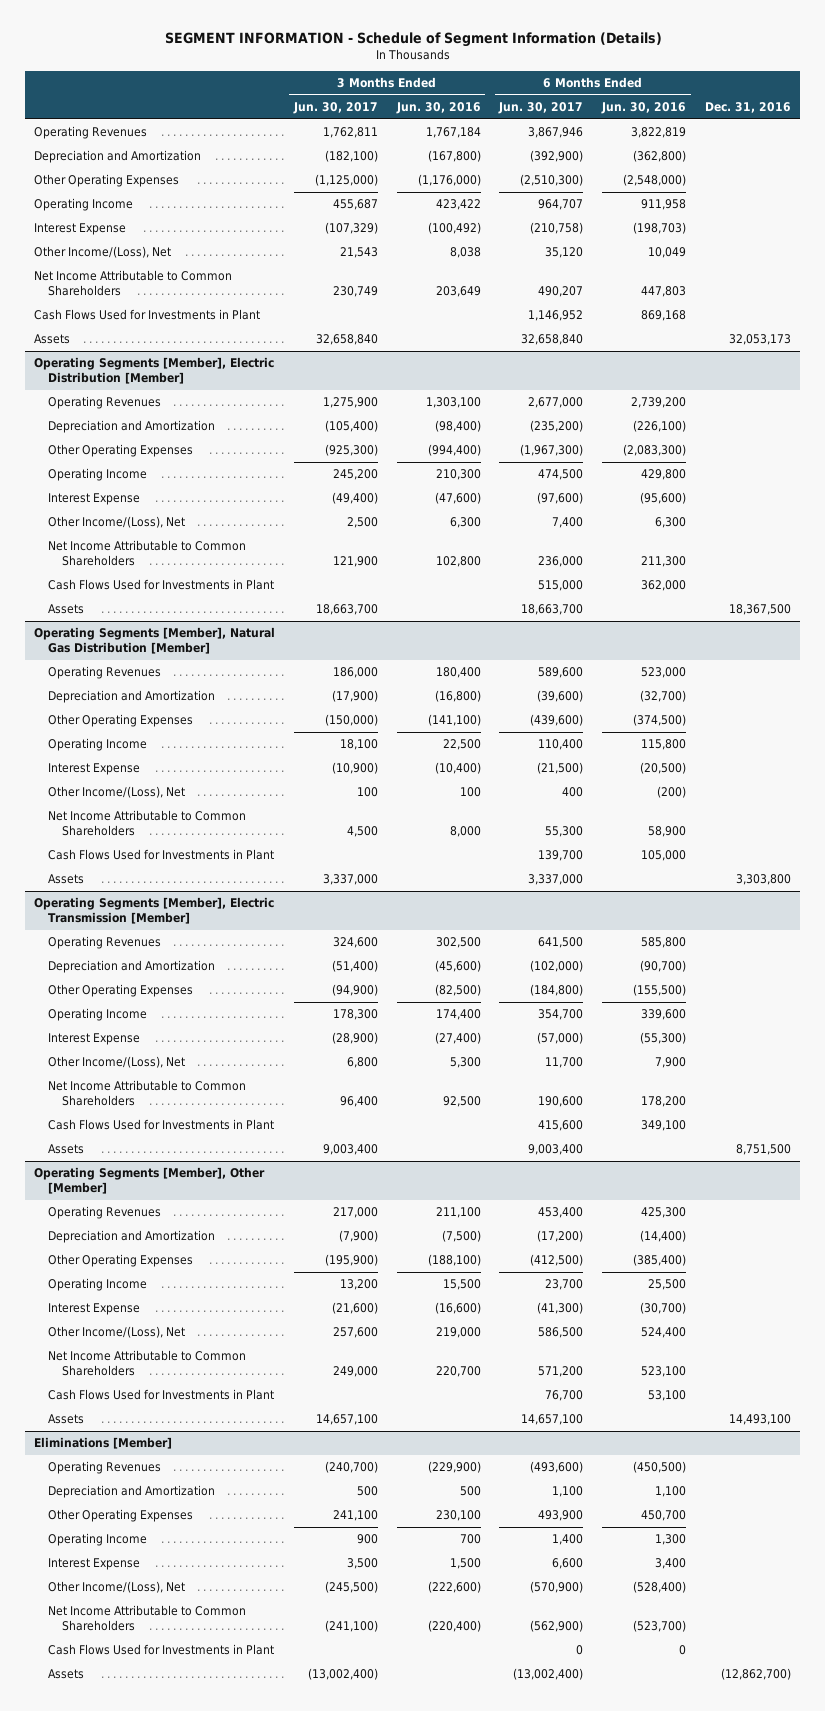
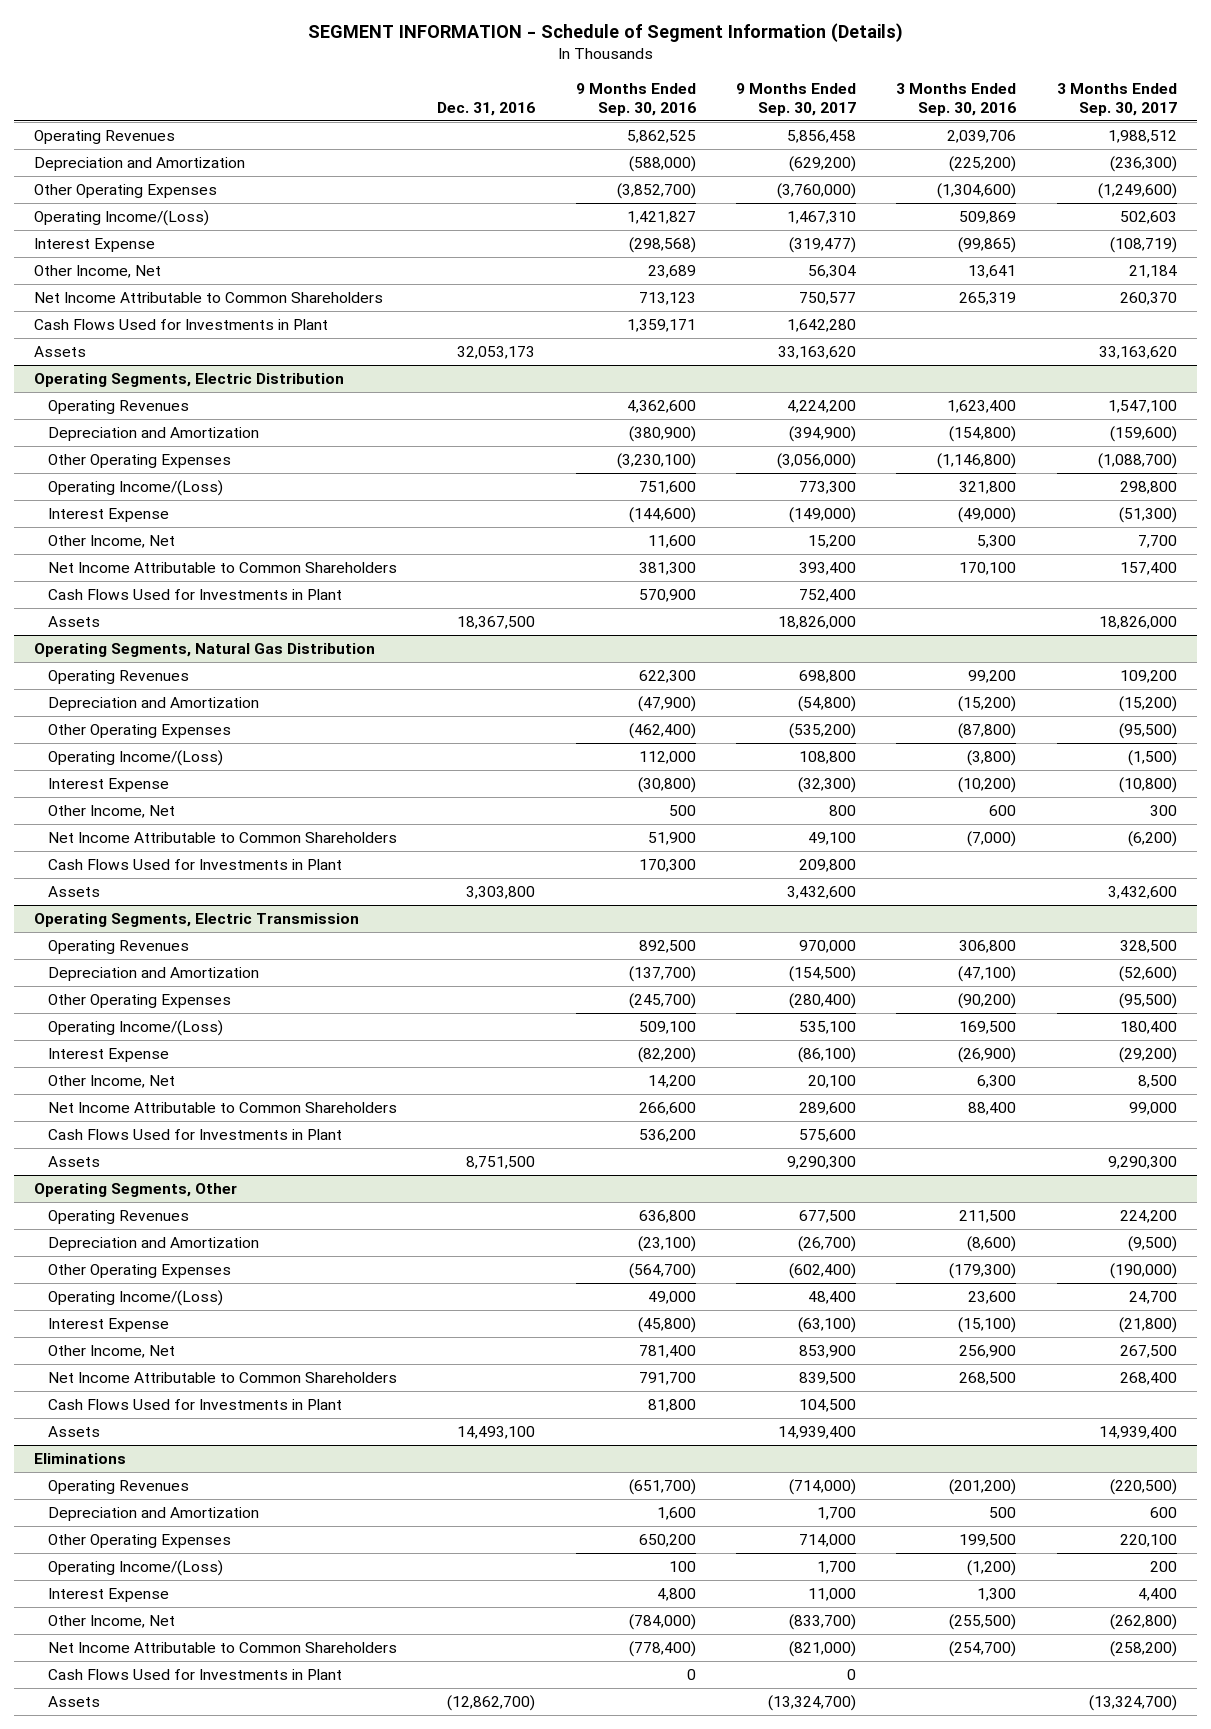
- | 3 Months Ended Jun. 30, 2017 | 3 Months Ended Jun. 30, 2016 | 6 Months Ended Jun. 30, 2017 | 6 Months Ended Jun. 30, 2016 | Dec. 31, 2016
+ | Dec. 31, 2016 | 9 Months Ended Sep. 30, 2016 | 9 Months Ended Sep. 30, 2017 | 3 Months Ended Sep. 30, 2016 | 3 Months Ended Sep. 30, 2017
- Operating Income | 455,687 | 423,422 | 964,707 | 911,958 |
+ Operating Income/(Loss) | | 1,421,827 | 1,467,310 | 509,869 | 502,603
- Other Income/(Loss), Net | 21,543 | 8,038 | 35,120 | 10,049 |
+ Other Income, Net | | 23,689 | 56,304 | 13,641 | 21,184
- Operating Segments [Member], Electric Distribution [Member]
+ Operating Segments, Electric Distribution
- Operating Income | 245,200 | 210,300 | 474,500 | 429,800 |
+ Operating Income/(Loss) | | 751,600 | 773,300 | 321,800 | 298,800
- Other Income/(Loss), Net | 2,500 | 6,300 | 7,400 | 6,300 |
+ Other Income, Net | | 11,600 | 15,200 | 5,300 | 7,700
- Operating Segments [Member], Natural Gas Distribution [Member]
+ Operating Segments, Natural Gas Distribution
- Operating Income | 18,100 | 22,500 | 110,400 | 115,800 |
+ Operating Income/(Loss) | | 112,000 | 108,800 | (3,800) | (1,500)
- Other Income/(Loss), Net | 100 | 100 | 400 | (200) |
+ Other Income, Net | | 500 | 800 | 600 | 300
- Operating Segments [Member], Electric Transmission [Member]
+ Operating Segments, Electric Transmission
- Operating Income | 178,300 | 174,400 | 354,700 | 339,600 |
+ Operating Income/(Loss) | | 509,100 | 535,100 | 169,500 | 180,400
- Other Income/(Loss), Net | 6,800 | 5,300 | 11,700 | 7,900 |
+ Other Income, Net | | 14,200 | 20,100 | 6,300 | 8,500
- Operating Segments [Member], Other [Member]
+ Operating Segments, Other
- Operating Income | 13,200 | 15,500 | 23,700 | 25,500 |
+ Operating Income/(Loss) | | 49,000 | 48,400 | 23,600 | 24,700
- Other Income/(Loss), Net | 257,600 | 219,000 | 586,500 | 524,400 |
+ Other Income, Net | | 781,400 | 853,900 | 256,900 | 267,500
- Eliminations [Member]
+ Eliminations
- Operating Income | 900 | 700 | 1,400 | 1,300 |
+ Operating Income/(Loss) | | 100 | 1,700 | (1,200) | 200
- Other Income/(Loss), Net | (245,500) | (222,600) | (570,900) | (528,400) |
+ Other Income, Net | | (784,000) | (833,700) | (255,500) | (262,800)

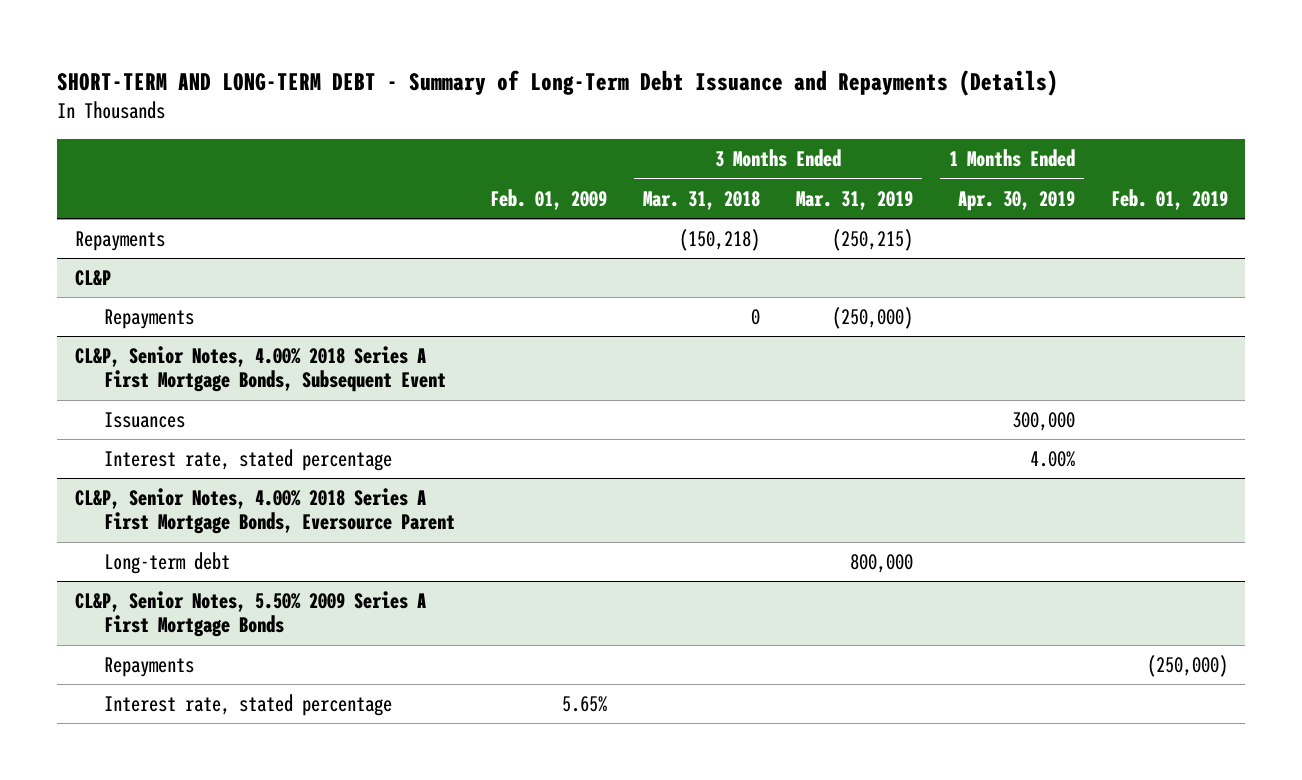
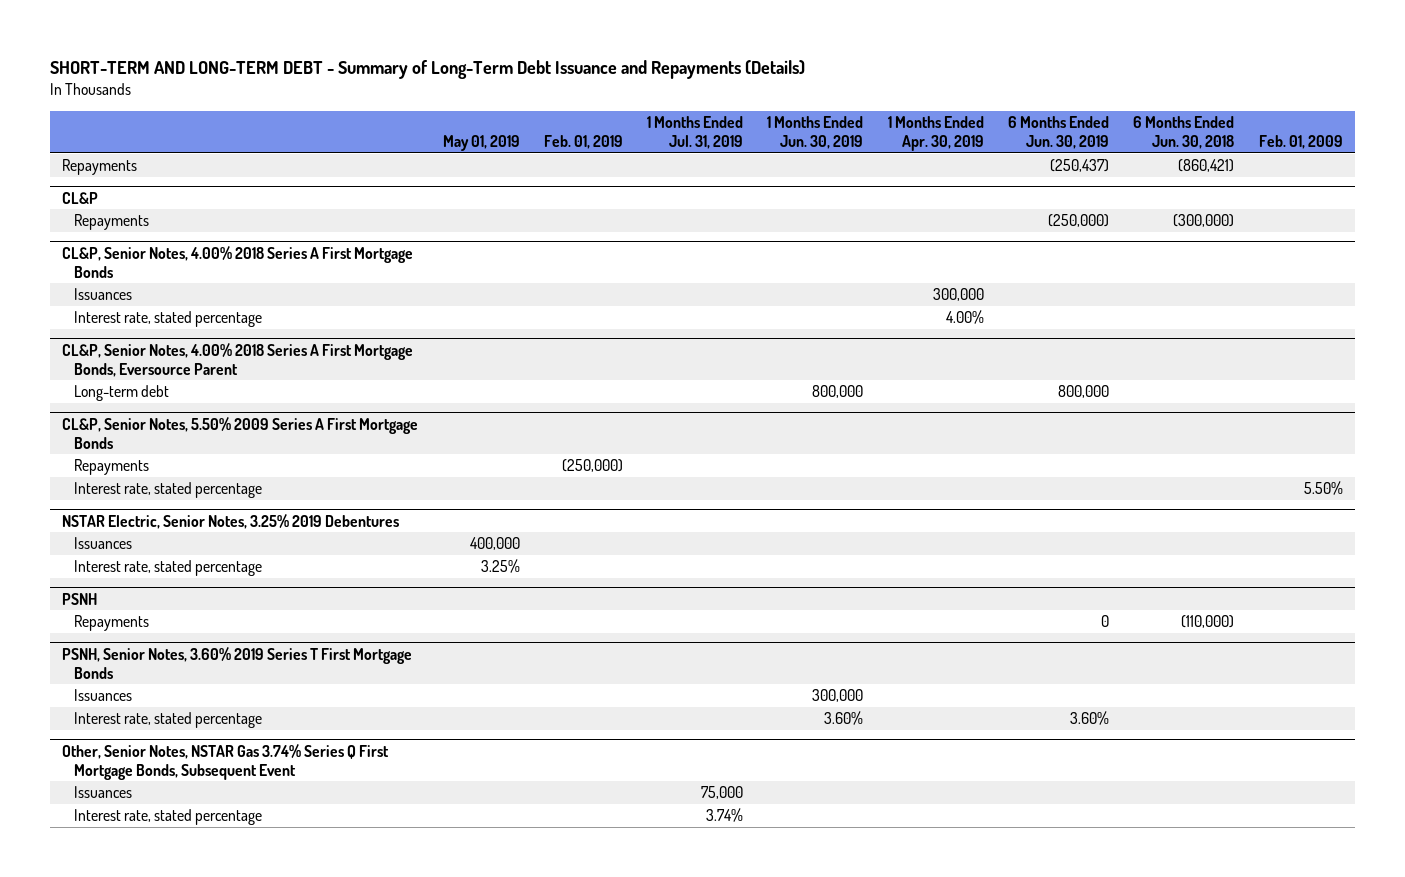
- | Feb. 01, 2009 | 3 Months Ended Mar. 31, 2018 | 3 Months Ended Mar. 31, 2019 | 1 Months Ended Apr. 30, 2019 | Feb. 01, 2019
+ | May 01, 2019 | Feb. 01, 2019 | 1 Months Ended Jul. 31, 2019 | 1 Months Ended Jun. 30, 2019 | 1 Months Ended Apr. 30, 2019 | 6 Months Ended Jun. 30, 2019 | 6 Months Ended Jun. 30, 2018 | Feb. 01, 2009
- CL&P, Senior Notes, 4.00% 2018 Series A First Mortgage Bonds, Subsequent Event
+ CL&P, Senior Notes, 4.00% 2018 Series A First Mortgage Bonds
@ CL&P, Senior Notes, 5.50% 2009 Series A First Mortgage Bonds
- Interest rate, stated percentage | 5.65% | | | |
+ Interest rate, stated percentage | | | | | | | | 5.50%
+ NSTAR Electric, Senior Notes, 3.25% 2019 Debentures
+ Issuances | 400,000 | | | | | | |
+ Interest rate, stated percentage | 3.25% | | | | | | |
+ PSNH
+ Repayments | | | | | | 0 | (110,000) |
+ PSNH, Senior Notes, 3.60% 2019 Series T First Mortgage Bonds
+ Issuances | | | | 300,000 | | | |
+ Interest rate, stated percentage | | | | 3.60% | | 3.60% | |
+ Other, Senior Notes, NSTAR Gas 3.74% Series Q First Mortgage Bonds, Subsequent Event
+ Issuances | | | 75,000 | | | | |
+ Interest rate, stated percentage | | | 3.74% | | | | |

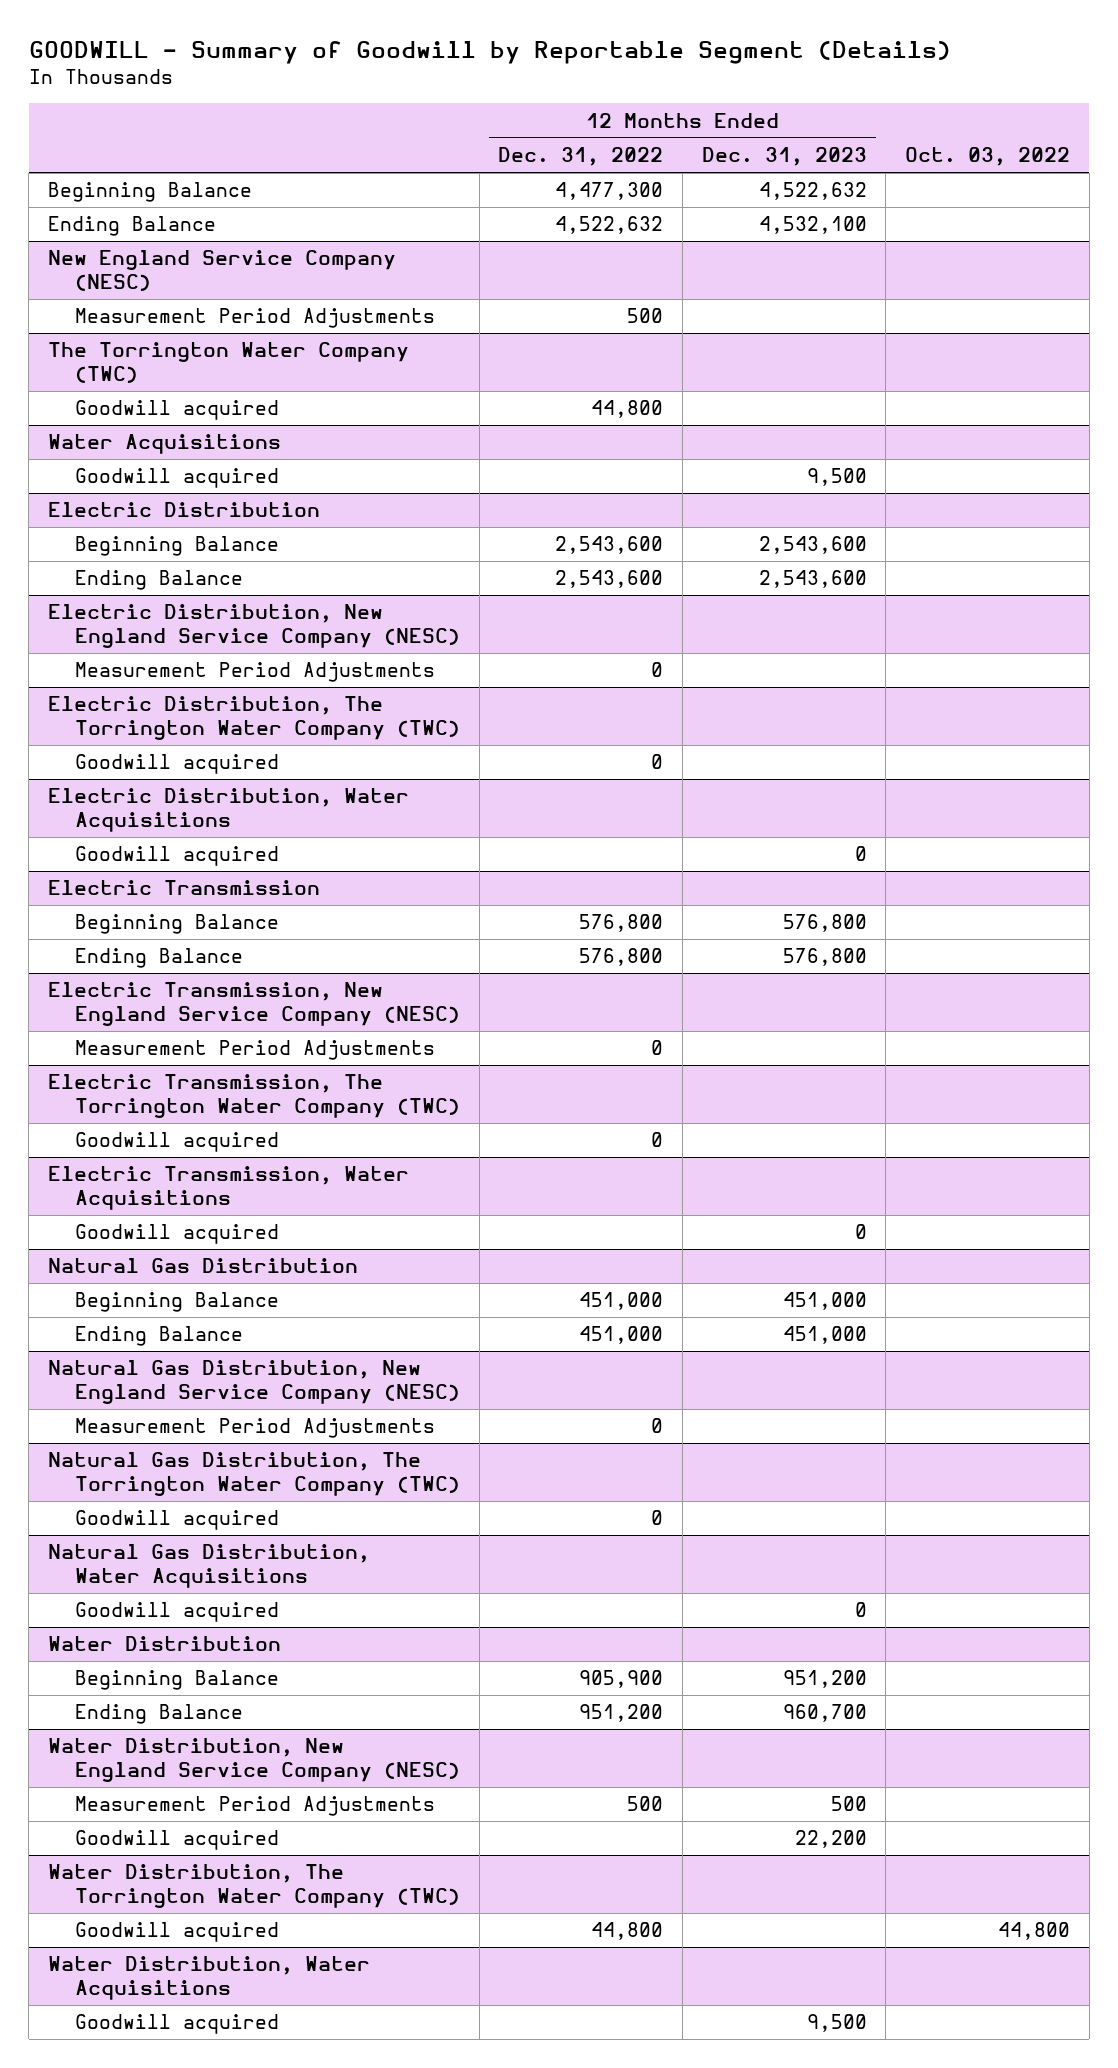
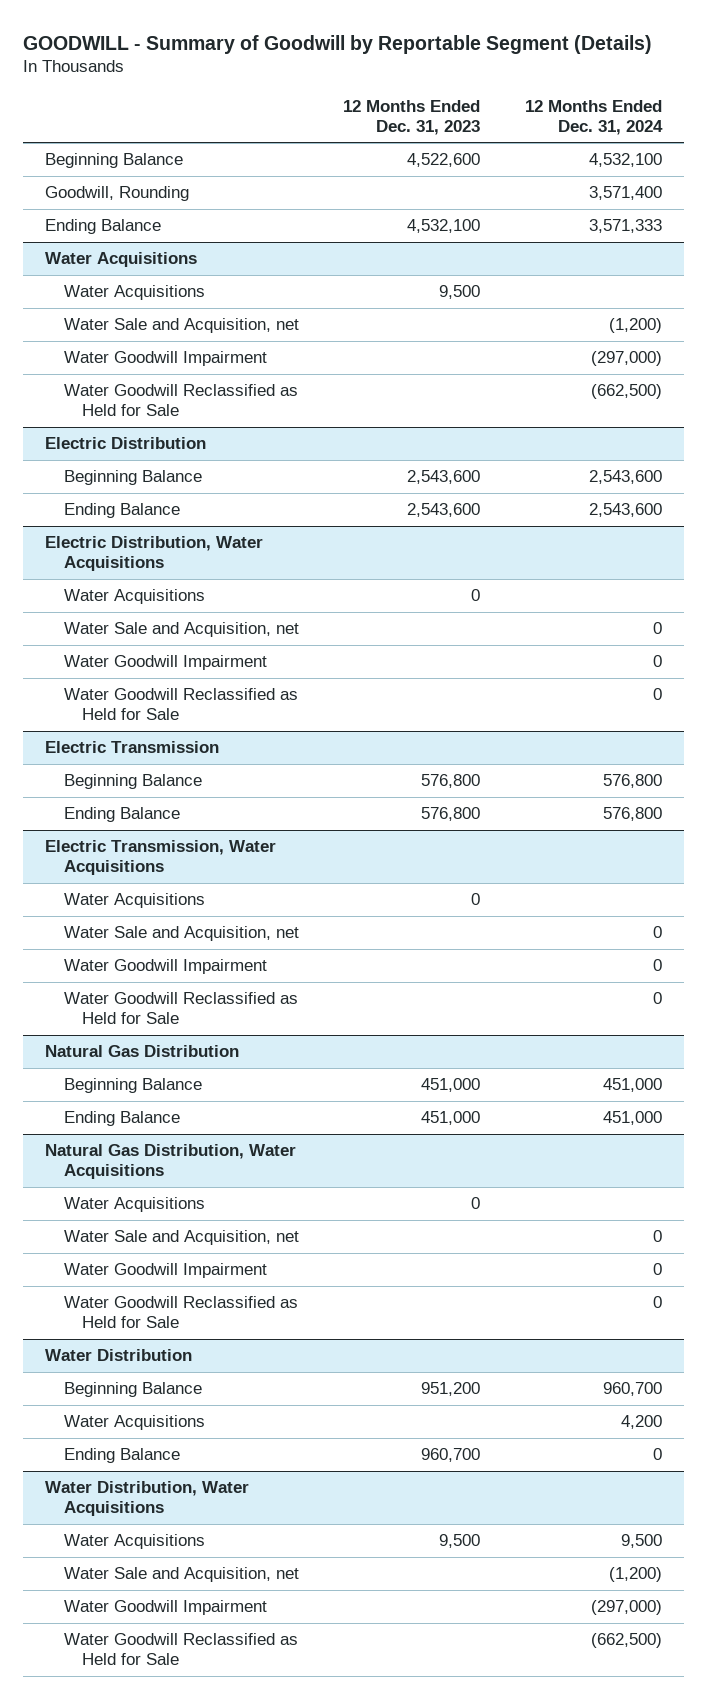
- | 12 Months Ended Dec. 31, 2022 | 12 Months Ended Dec. 31, 2023 | Oct. 03, 2022
+ | 12 Months Ended Dec. 31, 2023 | 12 Months Ended Dec. 31, 2024
- Beginning Balance | 4,477,300 | 4,522,632 |
+ Beginning Balance | 4,522,600 | 4,532,100
+ Goodwill, Rounding | | 3,571,400
- New England Service Company (NESC)
- Measurement Period Adjustments | 500 | |
- The Torrington Water Company (TWC)
- Goodwill acquired | 44,800 | |
@ Water Acquisitions
- Goodwill acquired | | 9,500 |
+ Water Acquisitions | 9,500 |
+ Water Sale and Acquisition, net | | (1,200)
+ Water Goodwill Impairment | | (297,000)
+ Water Goodwill Reclassified as Held for Sale | | (662,500)
- Electric Distribution, New England Service Company (NESC)
- Measurement Period Adjustments | 0 | |
- Electric Distribution, The Torrington Water Company (TWC)
- Goodwill acquired | 0 | |
@ Electric Distribution, Water Acquisitions
- Goodwill acquired | | 0 |
+ Water Acquisitions | 0 |
+ Water Sale and Acquisition, net | | 0
+ Water Goodwill Impairment | | 0
+ Water Goodwill Reclassified as Held for Sale | | 0
- Electric Transmission, New England Service Company (NESC)
- Measurement Period Adjustments | 0 | |
- Electric Transmission, The Torrington Water Company (TWC)
- Goodwill acquired | 0 | |
@ Electric Transmission, Water Acquisitions
- Goodwill acquired | | 0 |
+ Water Acquisitions | 0 |
+ Water Sale and Acquisition, net | | 0
+ Water Goodwill Impairment | | 0
+ Water Goodwill Reclassified as Held for Sale | | 0
- Natural Gas Distribution, New England Service Company (NESC)
- Measurement Period Adjustments | 0 | |
- Natural Gas Distribution, The Torrington Water Company (TWC)
- Goodwill acquired | 0 | |
@ Natural Gas Distribution, Water Acquisitions
- Goodwill acquired | | 0 |
+ Water Acquisitions | 0 |
+ Water Sale and Acquisition, net | | 0
+ Water Goodwill Impairment | | 0
+ Water Goodwill Reclassified as Held for Sale | | 0
@ Water Distribution
+ Water Acquisitions | | 4,200
- Water Distribution, New England Service Company (NESC)
- Measurement Period Adjustments | 500 | 500 |
- Goodwill acquired | | 22,200 |
- Water Distribution, The Torrington Water Company (TWC)
- Goodwill acquired | 44,800 | | 44,800
@ Water Distribution, Water Acquisitions
- Goodwill acquired | | 9,500 |
+ Water Acquisitions | 9,500 | 9,500
+ Water Sale and Acquisition, net | | (1,200)
+ Water Goodwill Impairment | | (297,000)
+ Water Goodwill Reclassified as Held for Sale | | (662,500)

